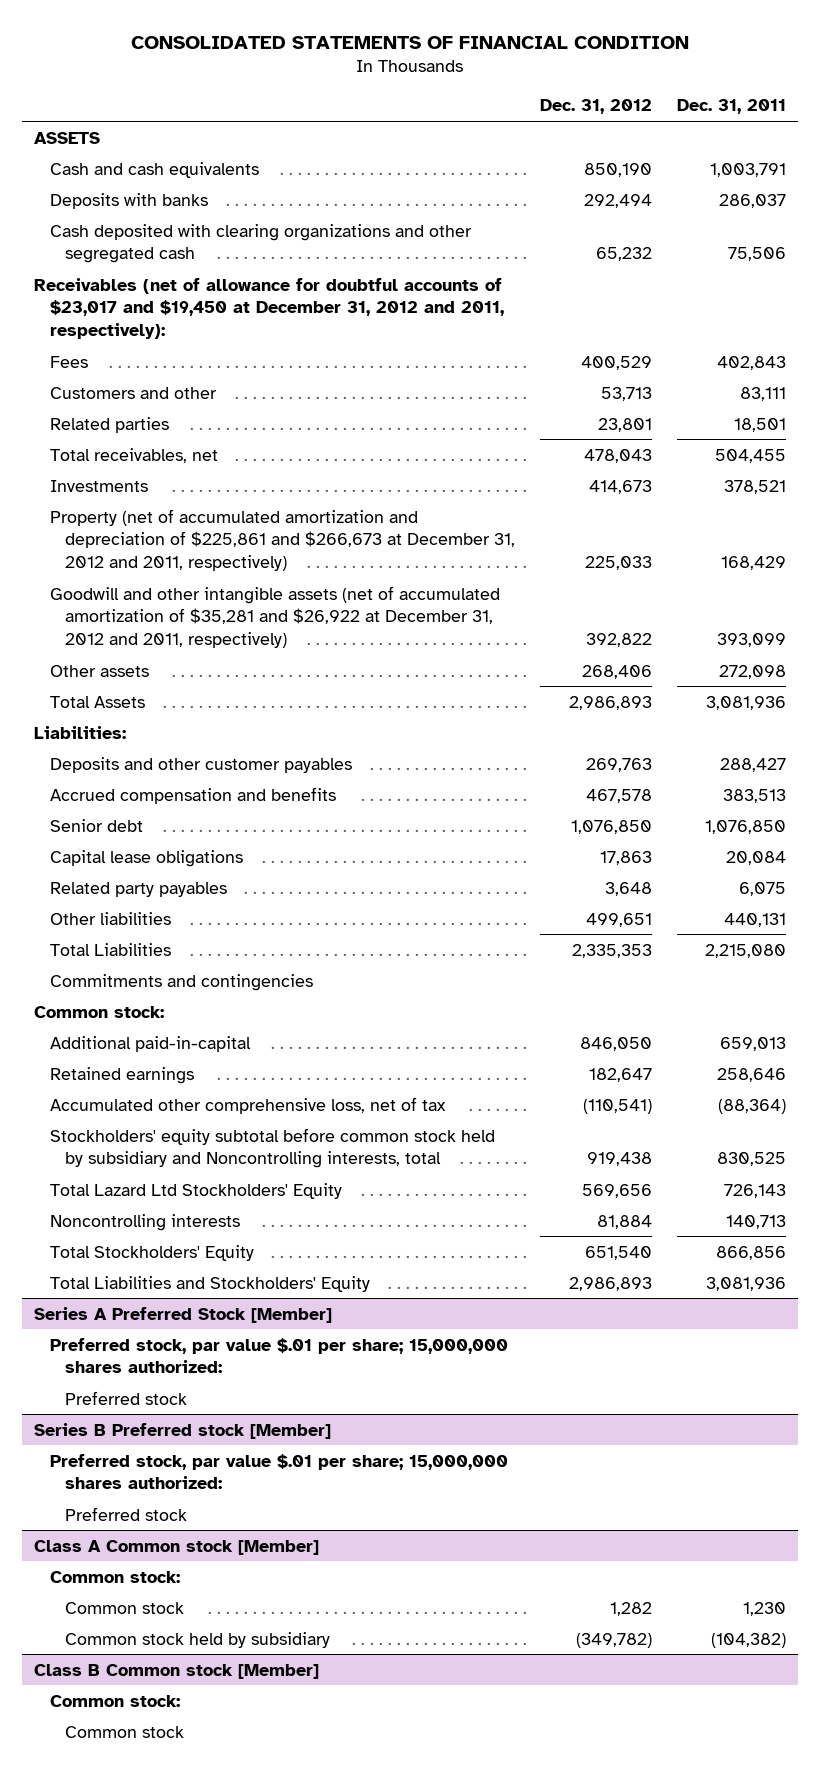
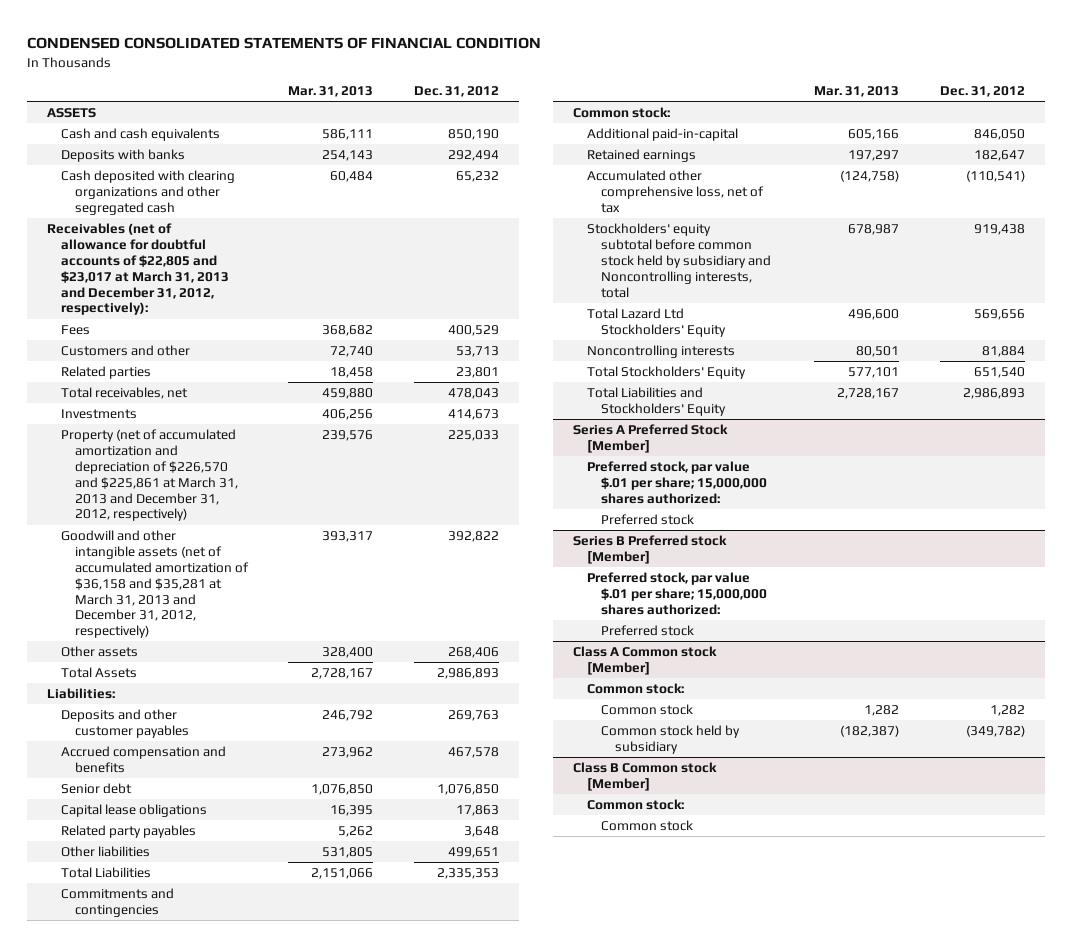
- CONSOLIDATED STATEMENTS OF FINANCIAL CONDITION
+ CONDENSED CONSOLIDATED STATEMENTS OF FINANCIAL CONDITION
- | Dec. 31, 2012 | Dec. 31, 2011
+ | Mar. 31, 2013 | Dec. 31, 2012
- Receivables (net of allowance for doubtful accounts of $23,017 and $19,450 at December 31, 2012 and 2011, respectively):
+ Receivables (net of allowance for doubtful accounts of $22,805 and $23,017 at March 31, 2013 and December 31, 2012, respectively):
- Property (net of accumulated amortization and depreciation of $225,861 and $266,673 at December 31, 2012 and 2011, respectively) | 225,033 | 168,429
- Goodwill and other intangible assets (net of accumulated amortization of $35,281 and $26,922 at December 31, 2012 and 2011, respectively) | 392,822 | 393,099
+ Property (net of accumulated amortization and depreciation of $226,570 and $225,861 at March 31, 2013 and December 31, 2012, respectively) | 239,576 | 225,033
+ Goodwill and other intangible assets (net of accumulated amortization of $36,158 and $35,281 at March 31, 2013 and December 31, 2012, respectively) | 393,317 | 392,822

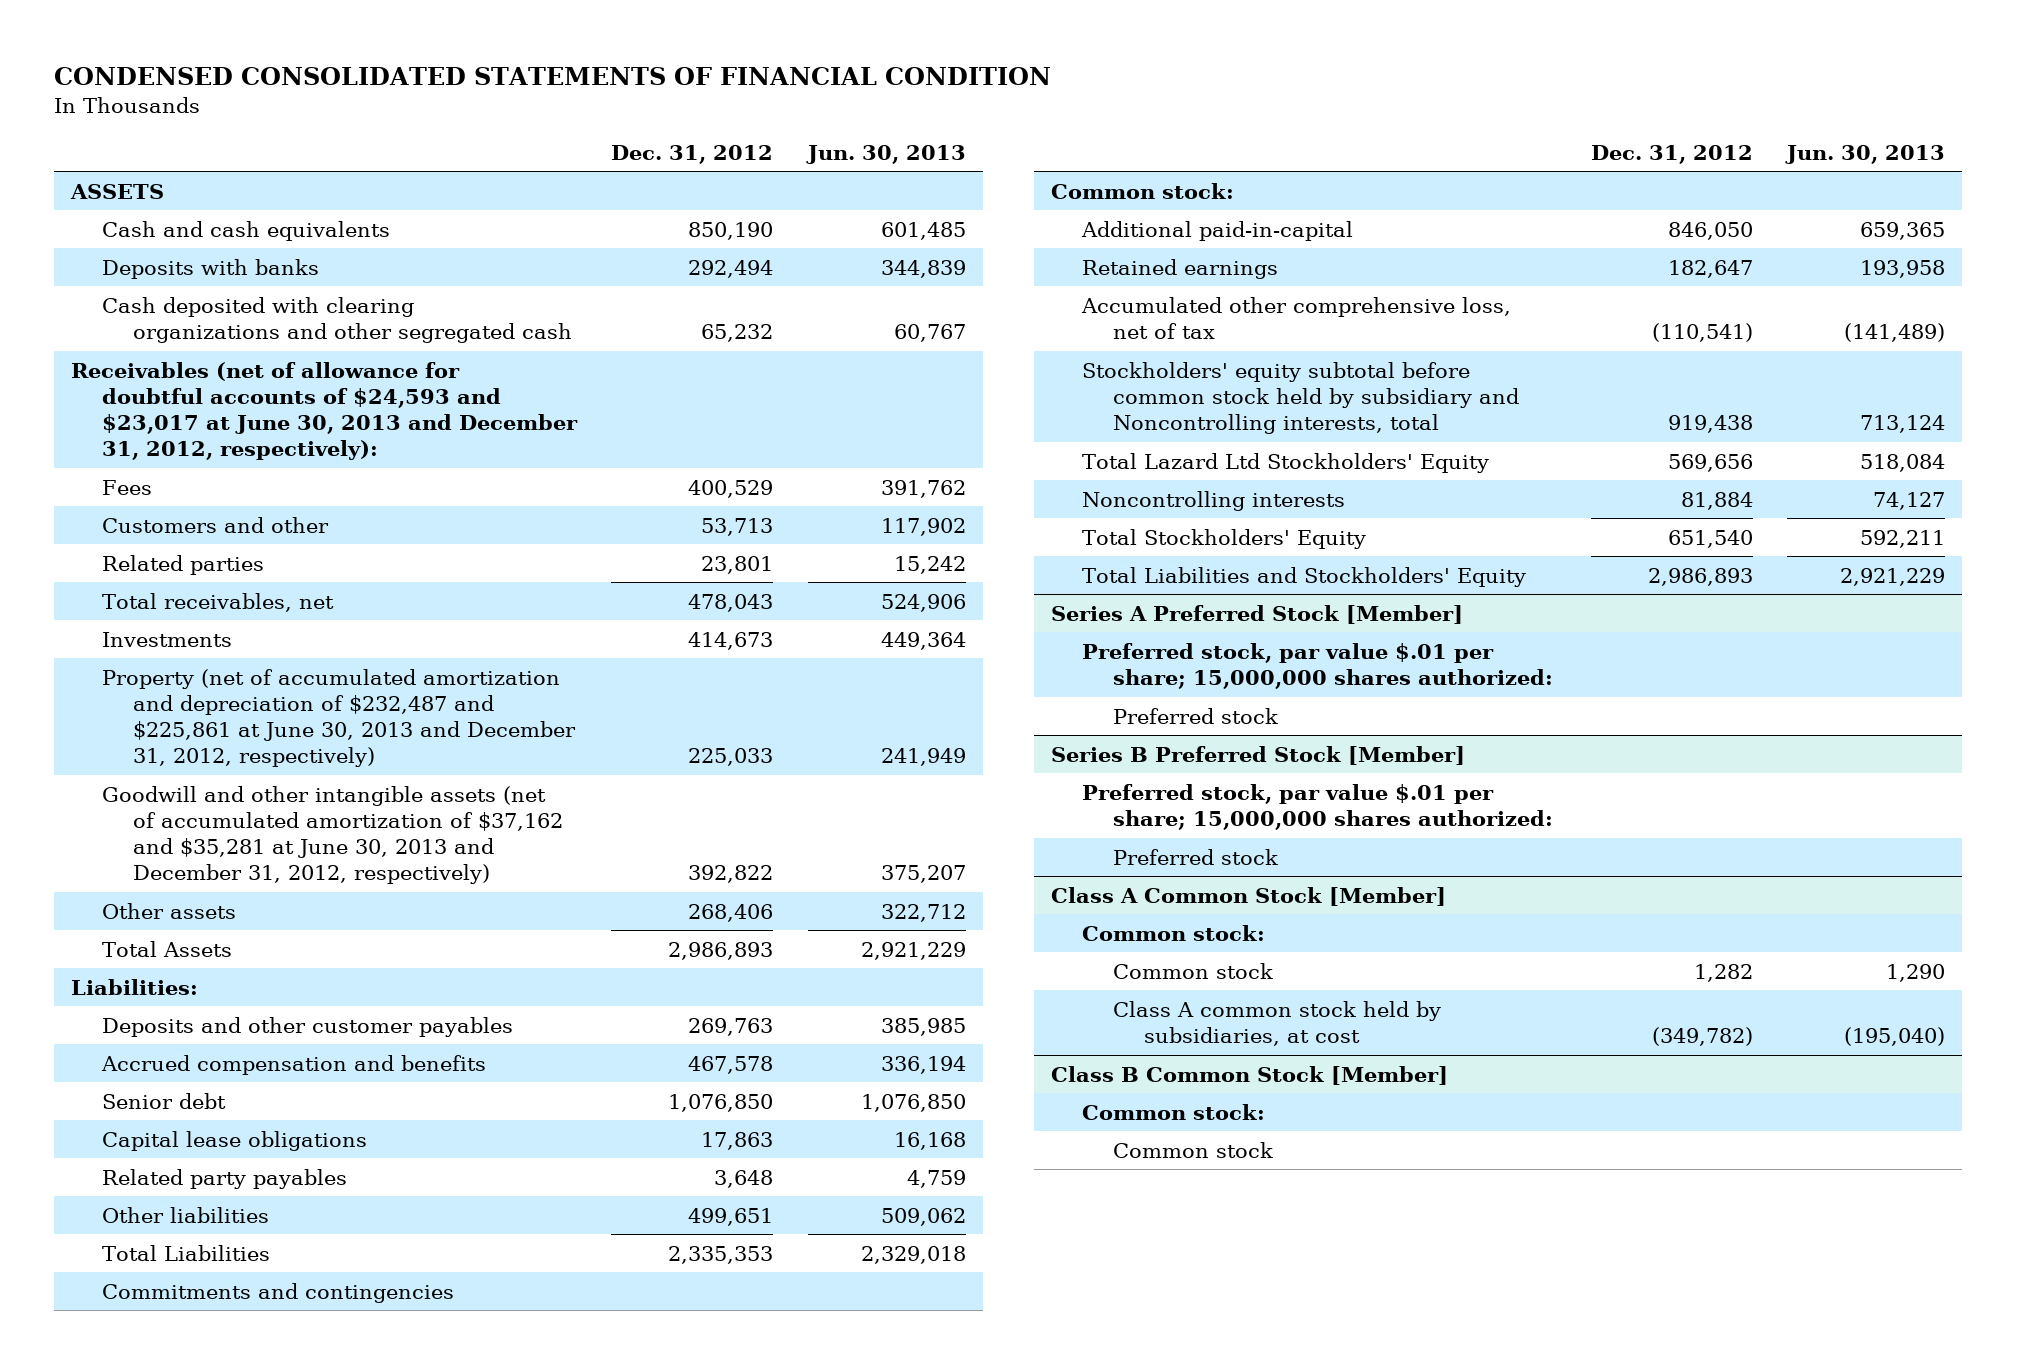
- | Mar. 31, 2013 | Dec. 31, 2012
+ | Dec. 31, 2012 | Jun. 30, 2013
- Receivables (net of allowance for doubtful accounts of $22,805 and $23,017 at March 31, 2013 and December 31, 2012, respectively):
+ Receivables (net of allowance for doubtful accounts of $24,593 and $23,017 at June 30, 2013 and December 31, 2012, respectively):
- Property (net of accumulated amortization and depreciation of $226,570 and $225,861 at March 31, 2013 and December 31, 2012, respectively) | 239,576 | 225,033
- Goodwill and other intangible assets (net of accumulated amortization of $36,158 and $35,281 at March 31, 2013 and December 31, 2012, respectively) | 393,317 | 392,822
+ Property (net of accumulated amortization and depreciation of $232,487 and $225,861 at June 30, 2013 and December 31, 2012, respectively) | 225,033 | 241,949
+ Goodwill and other intangible assets (net of accumulated amortization of $37,162 and $35,281 at June 30, 2013 and December 31, 2012, respectively) | 392,822 | 375,207
- Series B Preferred stock [Member]
+ Series B Preferred Stock [Member]
- Class A Common stock [Member]
+ Class A Common Stock [Member]
- Common stock held by subsidiary | (182,387) | (349,782)
- Class B Common stock [Member]
+ Class A common stock held by subsidiaries, at cost | (349,782) | (195,040)
+ Class B Common Stock [Member]

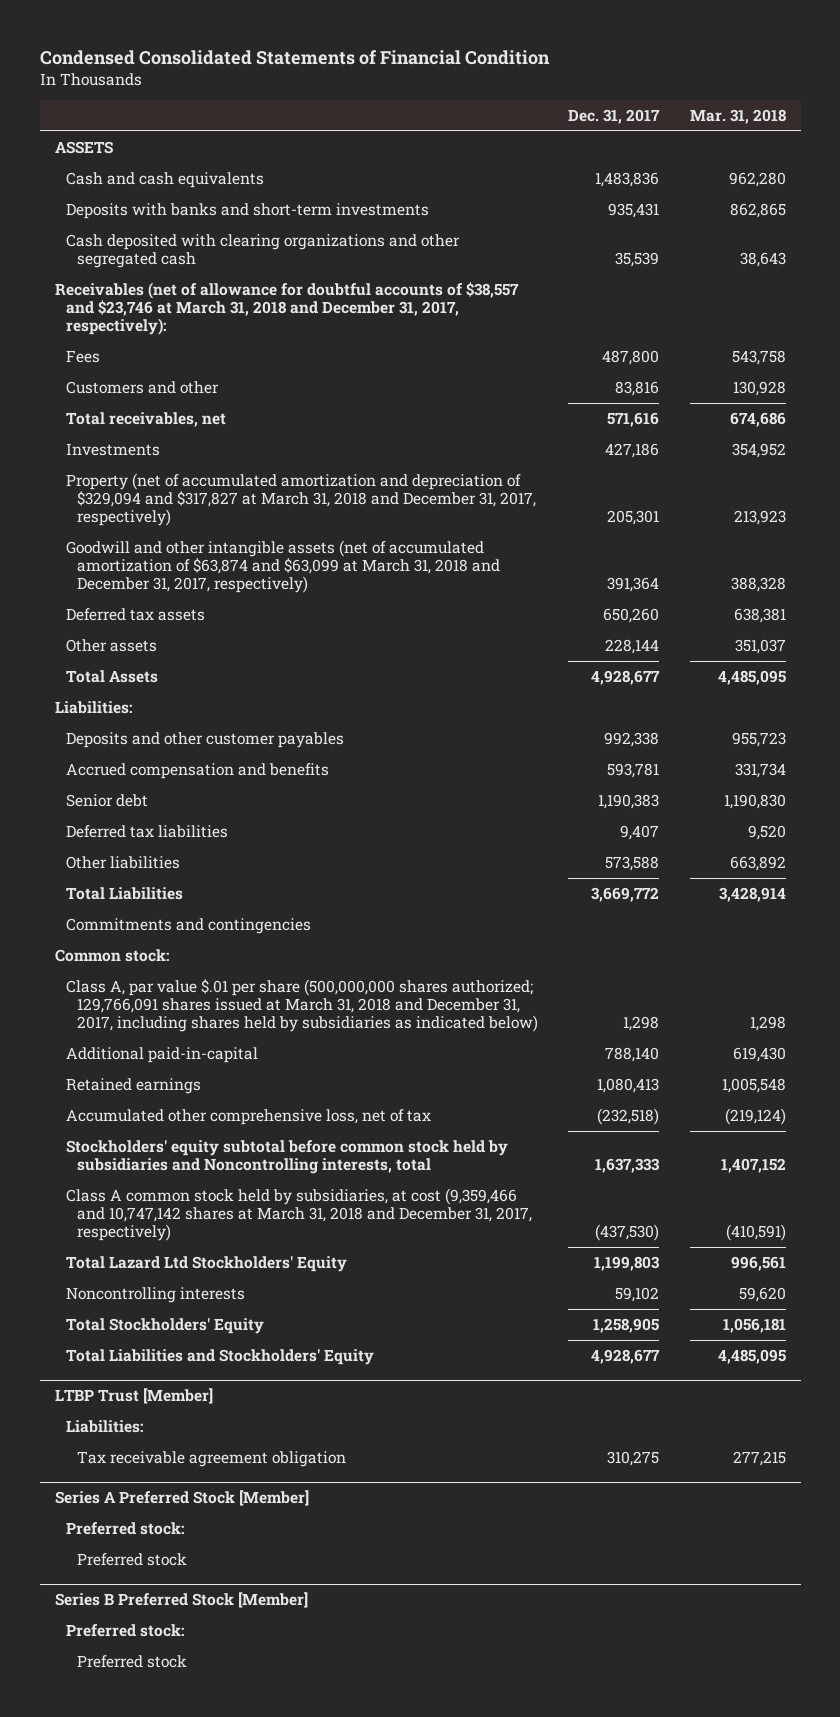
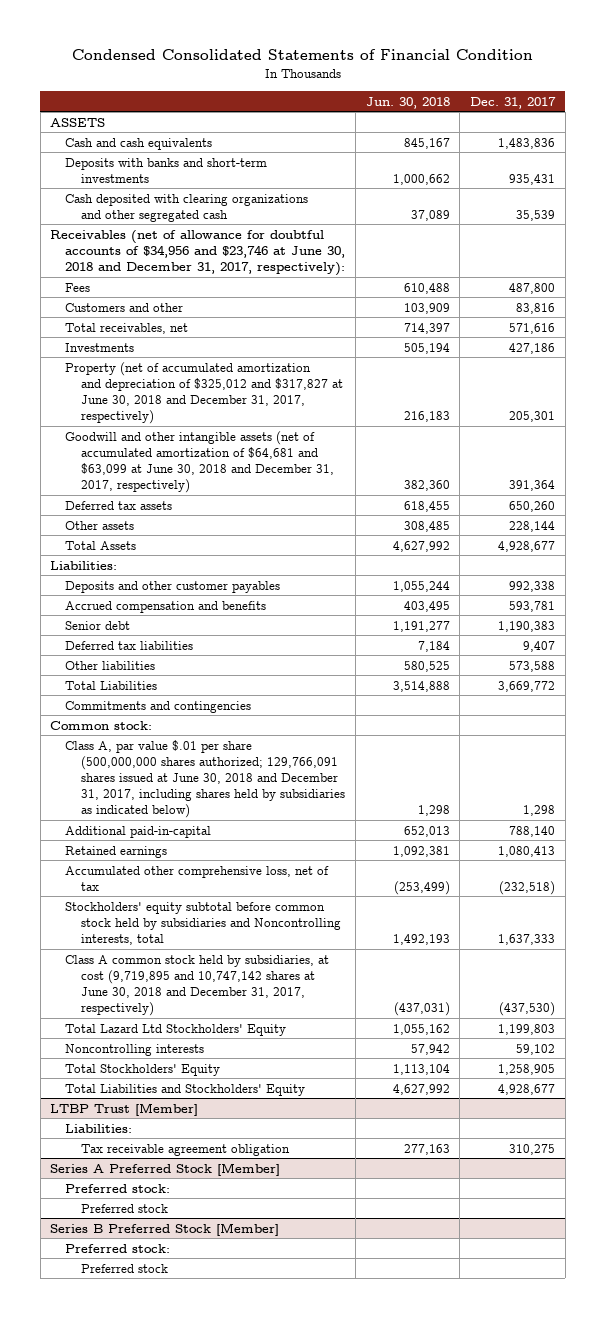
- | Dec. 31, 2017 | Mar. 31, 2018
+ | Jun. 30, 2018 | Dec. 31, 2017
- Receivables (net of allowance for doubtful accounts of $38,557 and $23,746 at March 31, 2018 and December 31, 2017, respectively):
+ Receivables (net of allowance for doubtful accounts of $34,956 and $23,746 at June 30, 2018 and December 31, 2017, respectively):
- Property (net of accumulated amortization and depreciation of $329,094 and $317,827 at March 31, 2018 and December 31, 2017, respectively) | 205,301 | 213,923
- Goodwill and other intangible assets (net of accumulated amortization of $63,874 and $63,099 at March 31, 2018 and December 31, 2017, respectively) | 391,364 | 388,328
+ Property (net of accumulated amortization and depreciation of $325,012 and $317,827 at June 30, 2018 and December 31, 2017, respectively) | 216,183 | 205,301
+ Goodwill and other intangible assets (net of accumulated amortization of $64,681 and $63,099 at June 30, 2018 and December 31, 2017, respectively) | 382,360 | 391,364
- Class A, par value $.01 per share (500,000,000 shares authorized; 129,766,091 shares issued at March 31, 2018 and December 31, 2017, including shares held by subsidiaries as indicated below) | 1,298 | 1,298
+ Class A, par value $.01 per share (500,000,000 shares authorized; 129,766,091 shares issued at June 30, 2018 and December 31, 2017, including shares held by subsidiaries as indicated below) | 1,298 | 1,298
- Class A common stock held by subsidiaries, at cost (9,359,466 and 10,747,142 shares at March 31, 2018 and December 31, 2017, respectively) | (437,530) | (410,591)
+ Class A common stock held by subsidiaries, at cost (9,719,895 and 10,747,142 shares at June 30, 2018 and December 31, 2017, respectively) | (437,031) | (437,530)

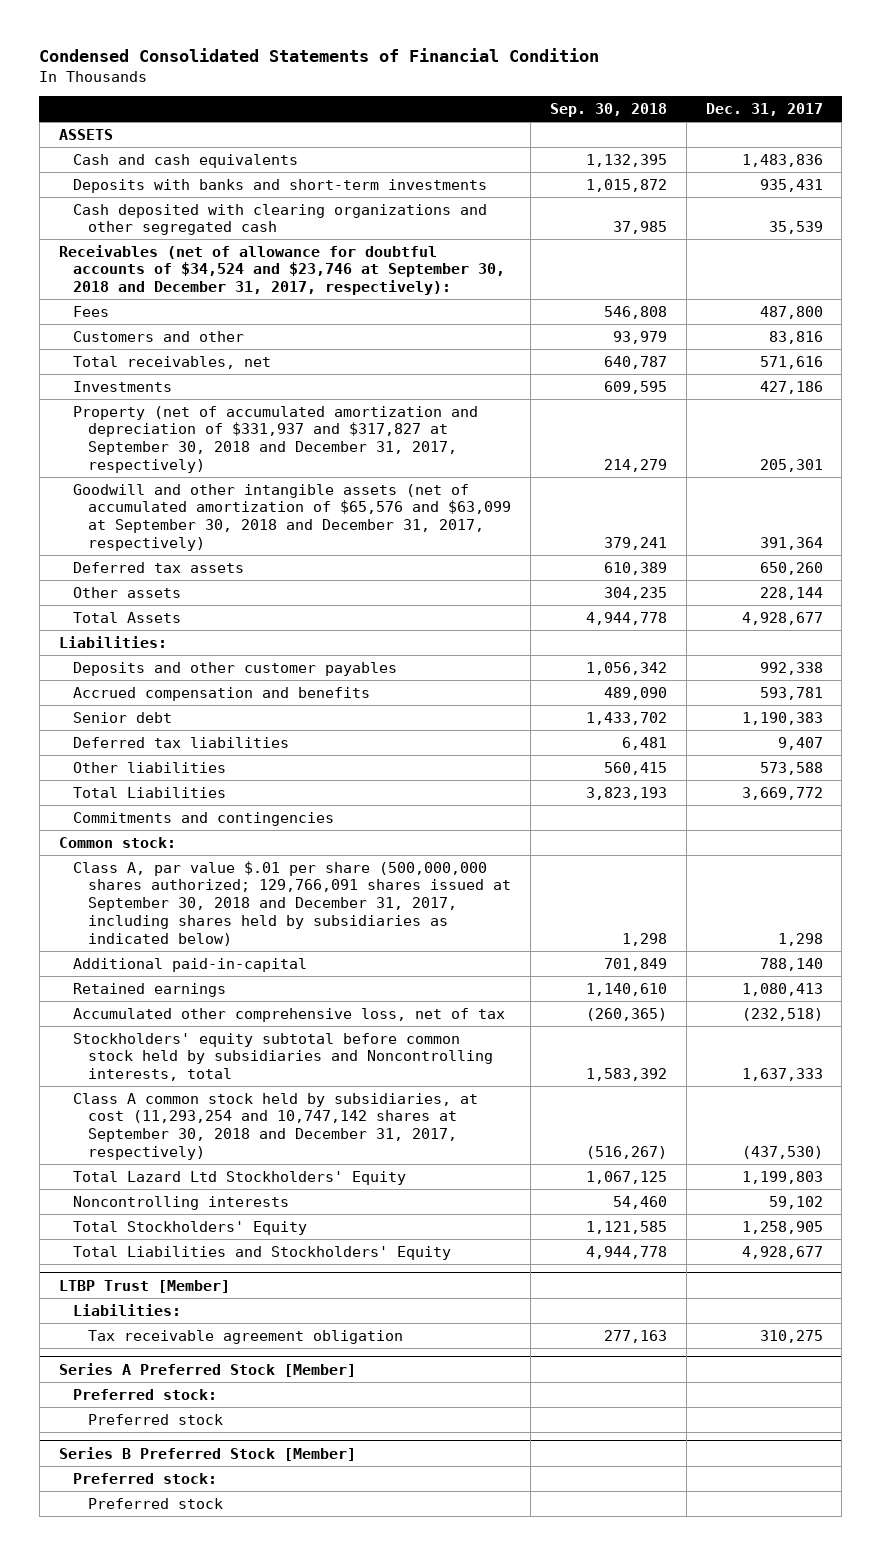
- | Jun. 30, 2018 | Dec. 31, 2017
+ | Sep. 30, 2018 | Dec. 31, 2017
- Receivables (net of allowance for doubtful accounts of $34,956 and $23,746 at June 30, 2018 and December 31, 2017, respectively):
+ Receivables (net of allowance for doubtful accounts of $34,524 and $23,746 at September 30, 2018 and December 31, 2017, respectively):
- Property (net of accumulated amortization and depreciation of $325,012 and $317,827 at June 30, 2018 and December 31, 2017, respectively) | 216,183 | 205,301
- Goodwill and other intangible assets (net of accumulated amortization of $64,681 and $63,099 at June 30, 2018 and December 31, 2017, respectively) | 382,360 | 391,364
+ Property (net of accumulated amortization and depreciation of $331,937 and $317,827 at September 30, 2018 and December 31, 2017, respectively) | 214,279 | 205,301
+ Goodwill and other intangible assets (net of accumulated amortization of $65,576 and $63,099 at September 30, 2018 and December 31, 2017, respectively) | 379,241 | 391,364
- Class A, par value $.01 per share (500,000,000 shares authorized; 129,766,091 shares issued at June 30, 2018 and December 31, 2017, including shares held by subsidiaries as indicated below) | 1,298 | 1,298
+ Class A, par value $.01 per share (500,000,000 shares authorized; 129,766,091 shares issued at September 30, 2018 and December 31, 2017, including shares held by subsidiaries as indicated below) | 1,298 | 1,298
- Class A common stock held by subsidiaries, at cost (9,719,895 and 10,747,142 shares at June 30, 2018 and December 31, 2017, respectively) | (437,031) | (437,530)
+ Class A common stock held by subsidiaries, at cost (11,293,254 and 10,747,142 shares at September 30, 2018 and December 31, 2017, respectively) | (516,267) | (437,530)

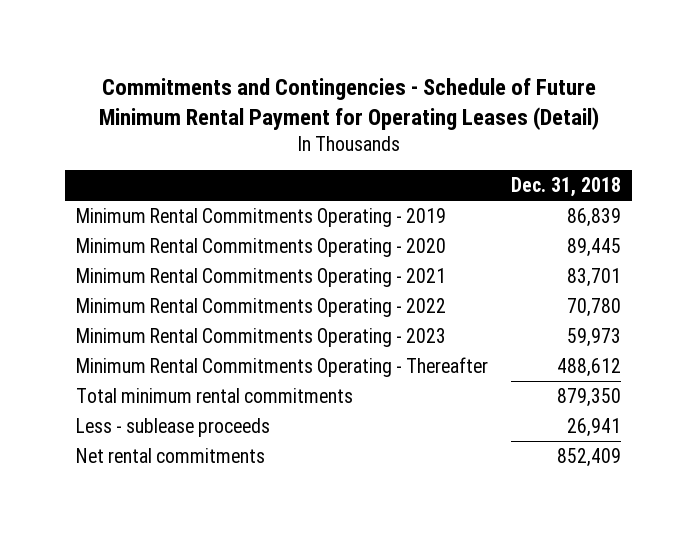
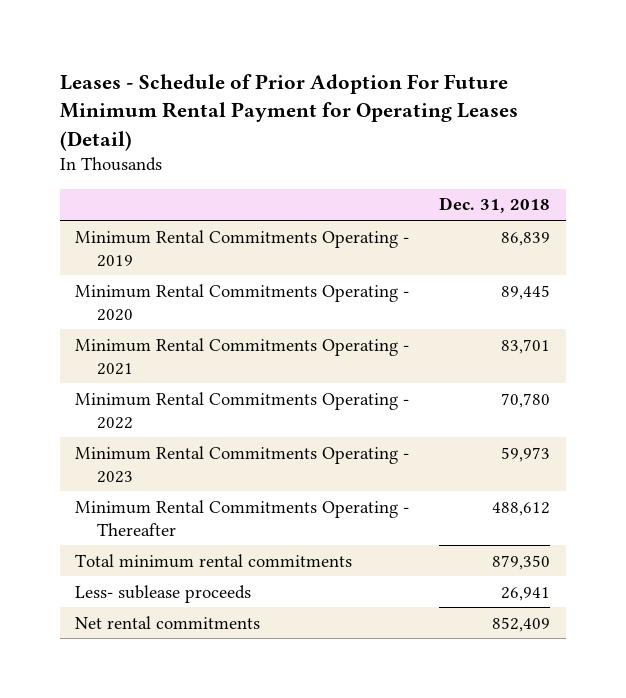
- Commitments and Contingencies - Schedule of Future Minimum Rental Payment for Operating Leases (Detail)
+ Leases - Schedule of Prior Adoption For Future Minimum Rental Payment for Operating Leases (Detail)
- Less - sublease proceeds | 26,941
+ Less- sublease proceeds | 26,941

